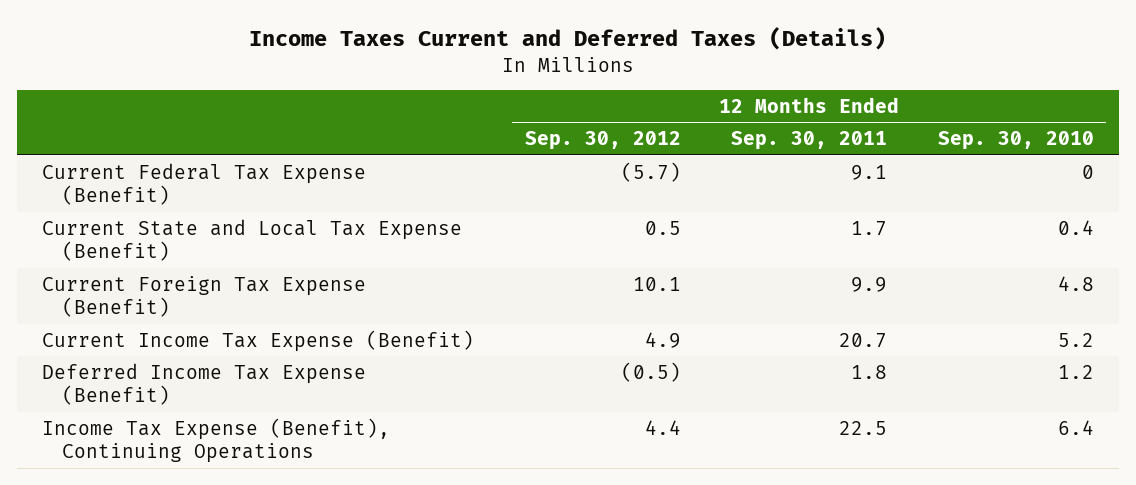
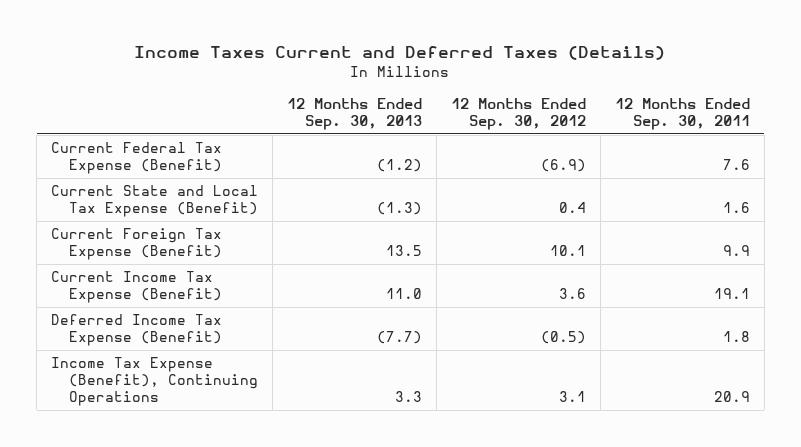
- | 12 Months Ended Sep. 30, 2012 | 12 Months Ended Sep. 30, 2011 | 12 Months Ended Sep. 30, 2010
+ | 12 Months Ended Sep. 30, 2013 | 12 Months Ended Sep. 30, 2012 | 12 Months Ended Sep. 30, 2011
- Current Federal Tax Expense (Benefit) | (5.7) | 9.1 | 0
- Current State and Local Tax Expense (Benefit) | 0.5 | 1.7 | 0.4
+ Current Federal Tax Expense (Benefit) | (1.2) | (6.9) | 7.6
+ Current State and Local Tax Expense (Benefit) | (1.3) | 0.4 | 1.6
- Current Income Tax Expense (Benefit) | 4.9 | 20.7 | 5.2
+ Current Income Tax Expense (Benefit) | 11.0 | 3.6 | 19.1
- Income Tax Expense (Benefit), Continuing Operations | 4.4 | 22.5 | 6.4
+ Income Tax Expense (Benefit), Continuing Operations | 3.3 | 3.1 | 20.9

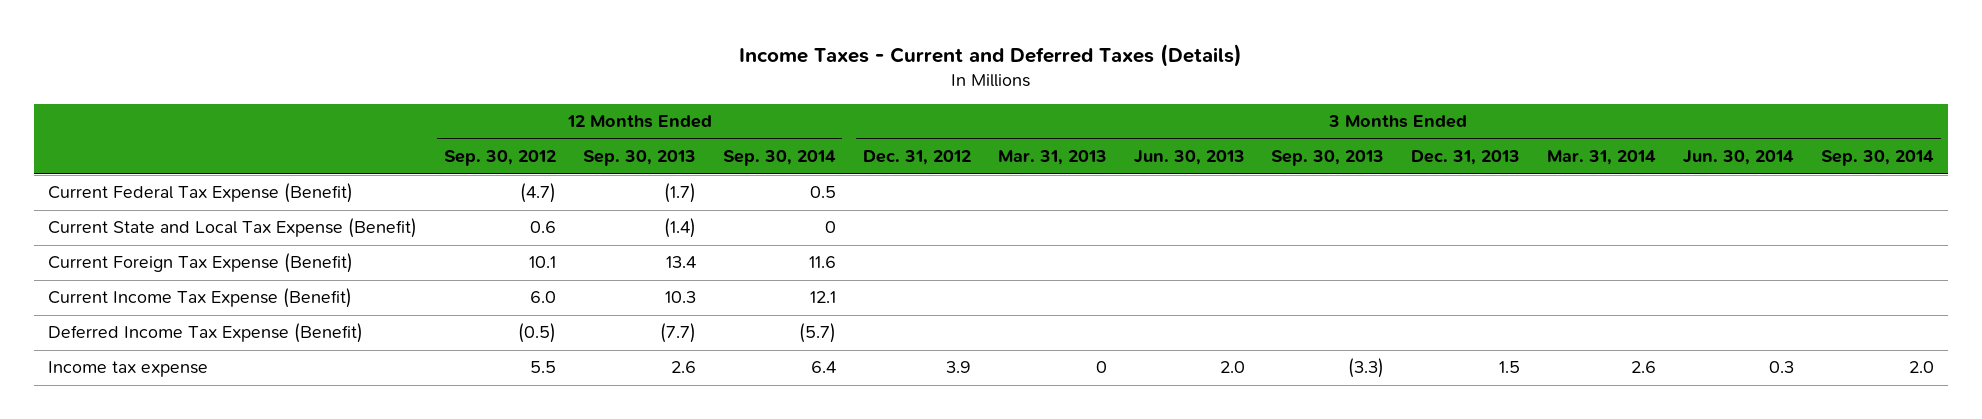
- Income Taxes Current and Deferred Taxes (Details)
+ Income Taxes - Current and Deferred Taxes (Details)
- | 12 Months Ended Sep. 30, 2013 | 12 Months Ended Sep. 30, 2012 | 12 Months Ended Sep. 30, 2011
+ | 12 Months Ended Sep. 30, 2012 | 12 Months Ended Sep. 30, 2013 | 12 Months Ended Sep. 30, 2014 | 3 Months Ended Dec. 31, 2012 | 3 Months Ended Mar. 31, 2013 | 3 Months Ended Jun. 30, 2013 | 3 Months Ended Sep. 30, 2013 | 3 Months Ended Dec. 31, 2013 | 3 Months Ended Mar. 31, 2014 | 3 Months Ended Jun. 30, 2014 | 3 Months Ended Sep. 30, 2014
- Current Federal Tax Expense (Benefit) | (1.2) | (6.9) | 7.6
- Current State and Local Tax Expense (Benefit) | (1.3) | 0.4 | 1.6
- Current Foreign Tax Expense (Benefit) | 13.5 | 10.1 | 9.9
- Current Income Tax Expense (Benefit) | 11.0 | 3.6 | 19.1
+ Current Federal Tax Expense (Benefit) | (4.7) | (1.7) | 0.5 | | | | | | | |
+ Current State and Local Tax Expense (Benefit) | 0.6 | (1.4) | 0 | | | | | | | |
+ Current Foreign Tax Expense (Benefit) | 10.1 | 13.4 | 11.6 | | | | | | | |
+ Current Income Tax Expense (Benefit) | 6.0 | 10.3 | 12.1 | | | | | | | |
- Income Tax Expense (Benefit), Continuing Operations | 3.3 | 3.1 | 20.9
+ Income tax expense | 5.5 | 2.6 | 6.4 | 3.9 | 0 | 2.0 | (3.3) | 1.5 | 2.6 | 0.3 | 2.0

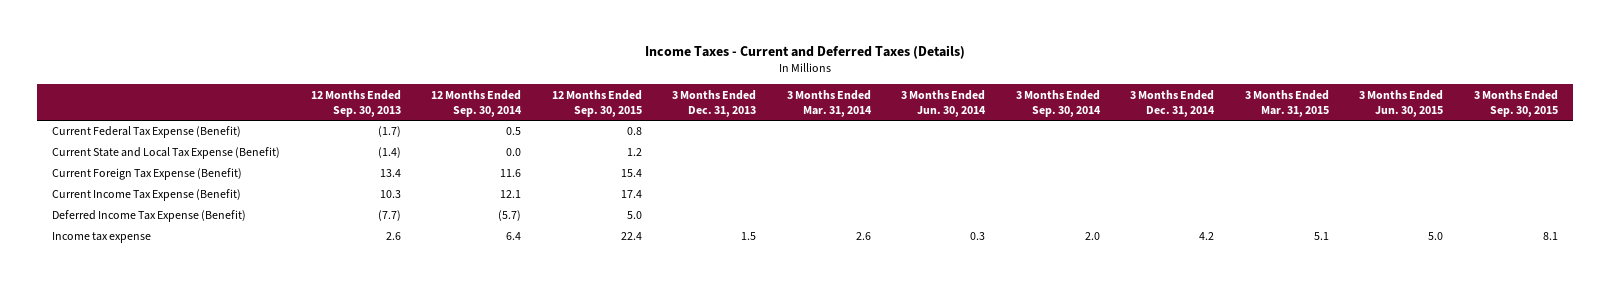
- | 12 Months Ended Sep. 30, 2012 | 12 Months Ended Sep. 30, 2013 | 12 Months Ended Sep. 30, 2014 | 3 Months Ended Dec. 31, 2012 | 3 Months Ended Mar. 31, 2013 | 3 Months Ended Jun. 30, 2013 | 3 Months Ended Sep. 30, 2013 | 3 Months Ended Dec. 31, 2013 | 3 Months Ended Mar. 31, 2014 | 3 Months Ended Jun. 30, 2014 | 3 Months Ended Sep. 30, 2014
+ | 12 Months Ended Sep. 30, 2013 | 12 Months Ended Sep. 30, 2014 | 12 Months Ended Sep. 30, 2015 | 3 Months Ended Dec. 31, 2013 | 3 Months Ended Mar. 31, 2014 | 3 Months Ended Jun. 30, 2014 | 3 Months Ended Sep. 30, 2014 | 3 Months Ended Dec. 31, 2014 | 3 Months Ended Mar. 31, 2015 | 3 Months Ended Jun. 30, 2015 | 3 Months Ended Sep. 30, 2015
- Current State and Local Tax Expense (Benefit) | 0.6 | (1.4) | 0 | | | | | | | |
+ Current State and Local Tax Expense (Benefit) | (1.4) | 0.0 | 1.2 | | | | | | | |

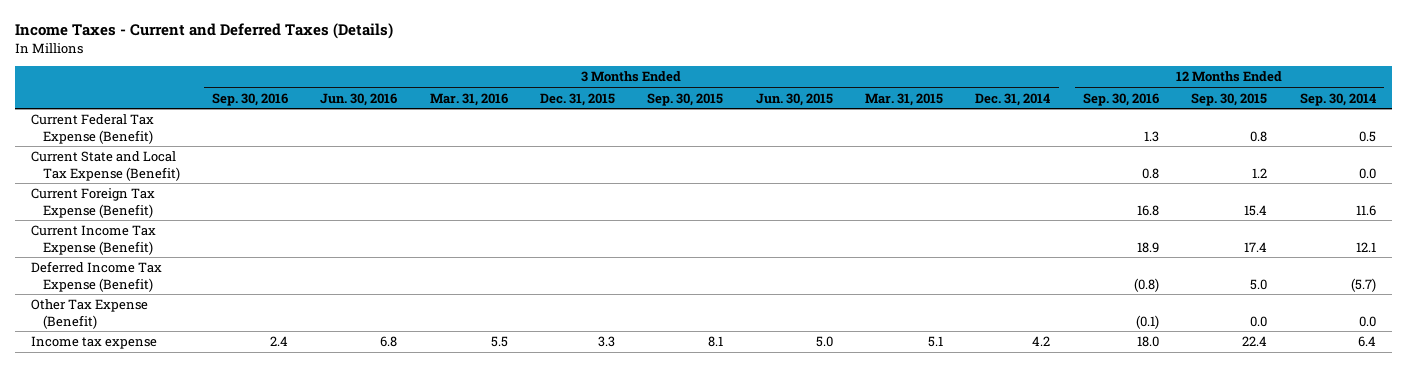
- | 12 Months Ended Sep. 30, 2013 | 12 Months Ended Sep. 30, 2014 | 12 Months Ended Sep. 30, 2015 | 3 Months Ended Dec. 31, 2013 | 3 Months Ended Mar. 31, 2014 | 3 Months Ended Jun. 30, 2014 | 3 Months Ended Sep. 30, 2014 | 3 Months Ended Dec. 31, 2014 | 3 Months Ended Mar. 31, 2015 | 3 Months Ended Jun. 30, 2015 | 3 Months Ended Sep. 30, 2015
+ | 3 Months Ended Sep. 30, 2016 | 3 Months Ended Jun. 30, 2016 | 3 Months Ended Mar. 31, 2016 | 3 Months Ended Dec. 31, 2015 | 3 Months Ended Sep. 30, 2015 | 3 Months Ended Jun. 30, 2015 | 3 Months Ended Mar. 31, 2015 | 3 Months Ended Dec. 31, 2014 | 12 Months Ended Sep. 30, 2016 | 12 Months Ended Sep. 30, 2015 | 12 Months Ended Sep. 30, 2014
+ Other Tax Expense (Benefit) | | | | | | | | | (0.1) | 0.0 | 0.0

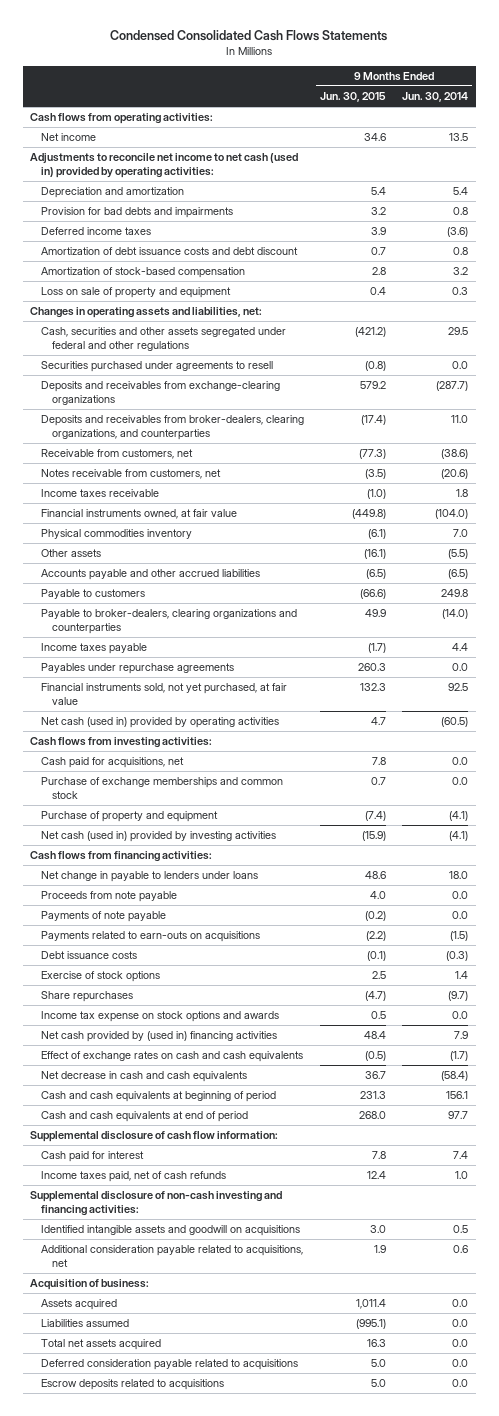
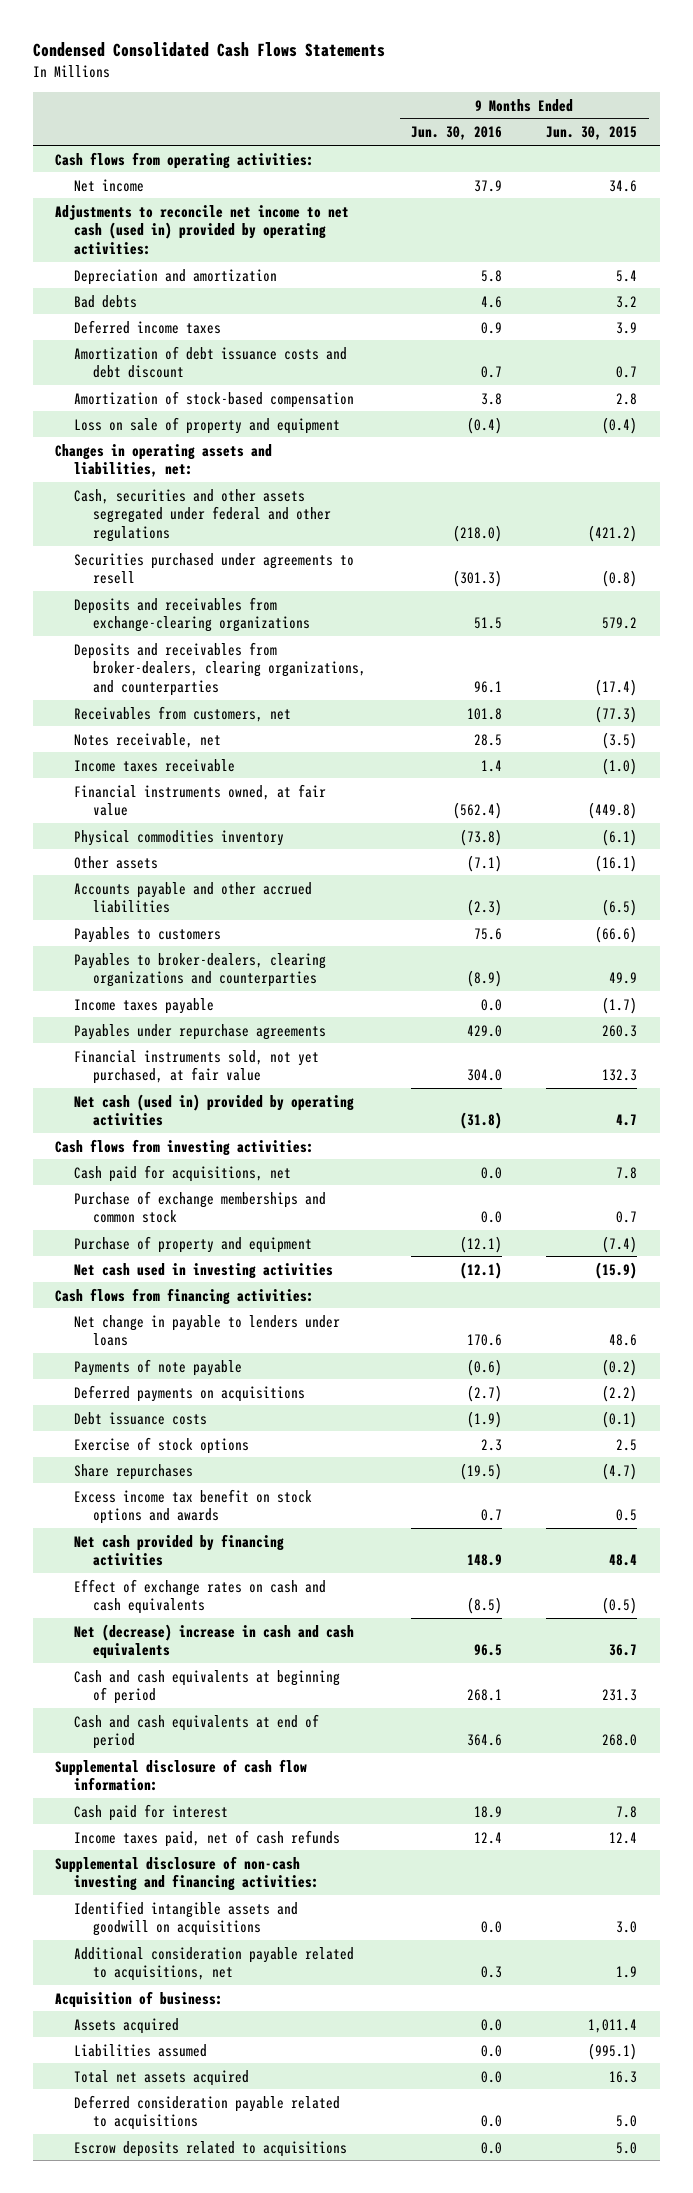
- | 9 Months Ended Jun. 30, 2015 | 9 Months Ended Jun. 30, 2014
+ | 9 Months Ended Jun. 30, 2016 | 9 Months Ended Jun. 30, 2015
- Provision for bad debts and impairments | 3.2 | 0.8
+ Bad debts | 4.6 | 3.2
- Loss on sale of property and equipment | 0.4 | 0.3
+ Loss on sale of property and equipment | (0.4) | (0.4)
- Receivable from customers, net | (77.3) | (38.6)
- Notes receivable from customers, net | (3.5) | (20.6)
+ Receivables from customers, net | 101.8 | (77.3)
+ Notes receivable, net | 28.5 | (3.5)
- Payable to customers | (66.6) | 249.8
- Payable to broker-dealers, clearing organizations and counterparties | 49.9 | (14.0)
+ Payables to customers | 75.6 | (66.6)
+ Payables to broker-dealers, clearing organizations and counterparties | (8.9) | 49.9
- Net cash (used in) provided by investing activities | (15.9) | (4.1)
+ Net cash used in investing activities | (12.1) | (15.9)
- Proceeds from note payable | 4.0 | 0.0
- Payments related to earn-outs on acquisitions | (2.2) | (1.5)
+ Deferred payments on acquisitions | (2.7) | (2.2)
- Income tax expense on stock options and awards | 0.5 | 0.0
- Net cash provided by (used in) financing activities | 48.4 | 7.9
+ Excess income tax benefit on stock options and awards | 0.7 | 0.5
+ Net cash provided by financing activities | 148.9 | 48.4
- Net decrease in cash and cash equivalents | 36.7 | (58.4)
+ Net (decrease) increase in cash and cash equivalents | 96.5 | 36.7

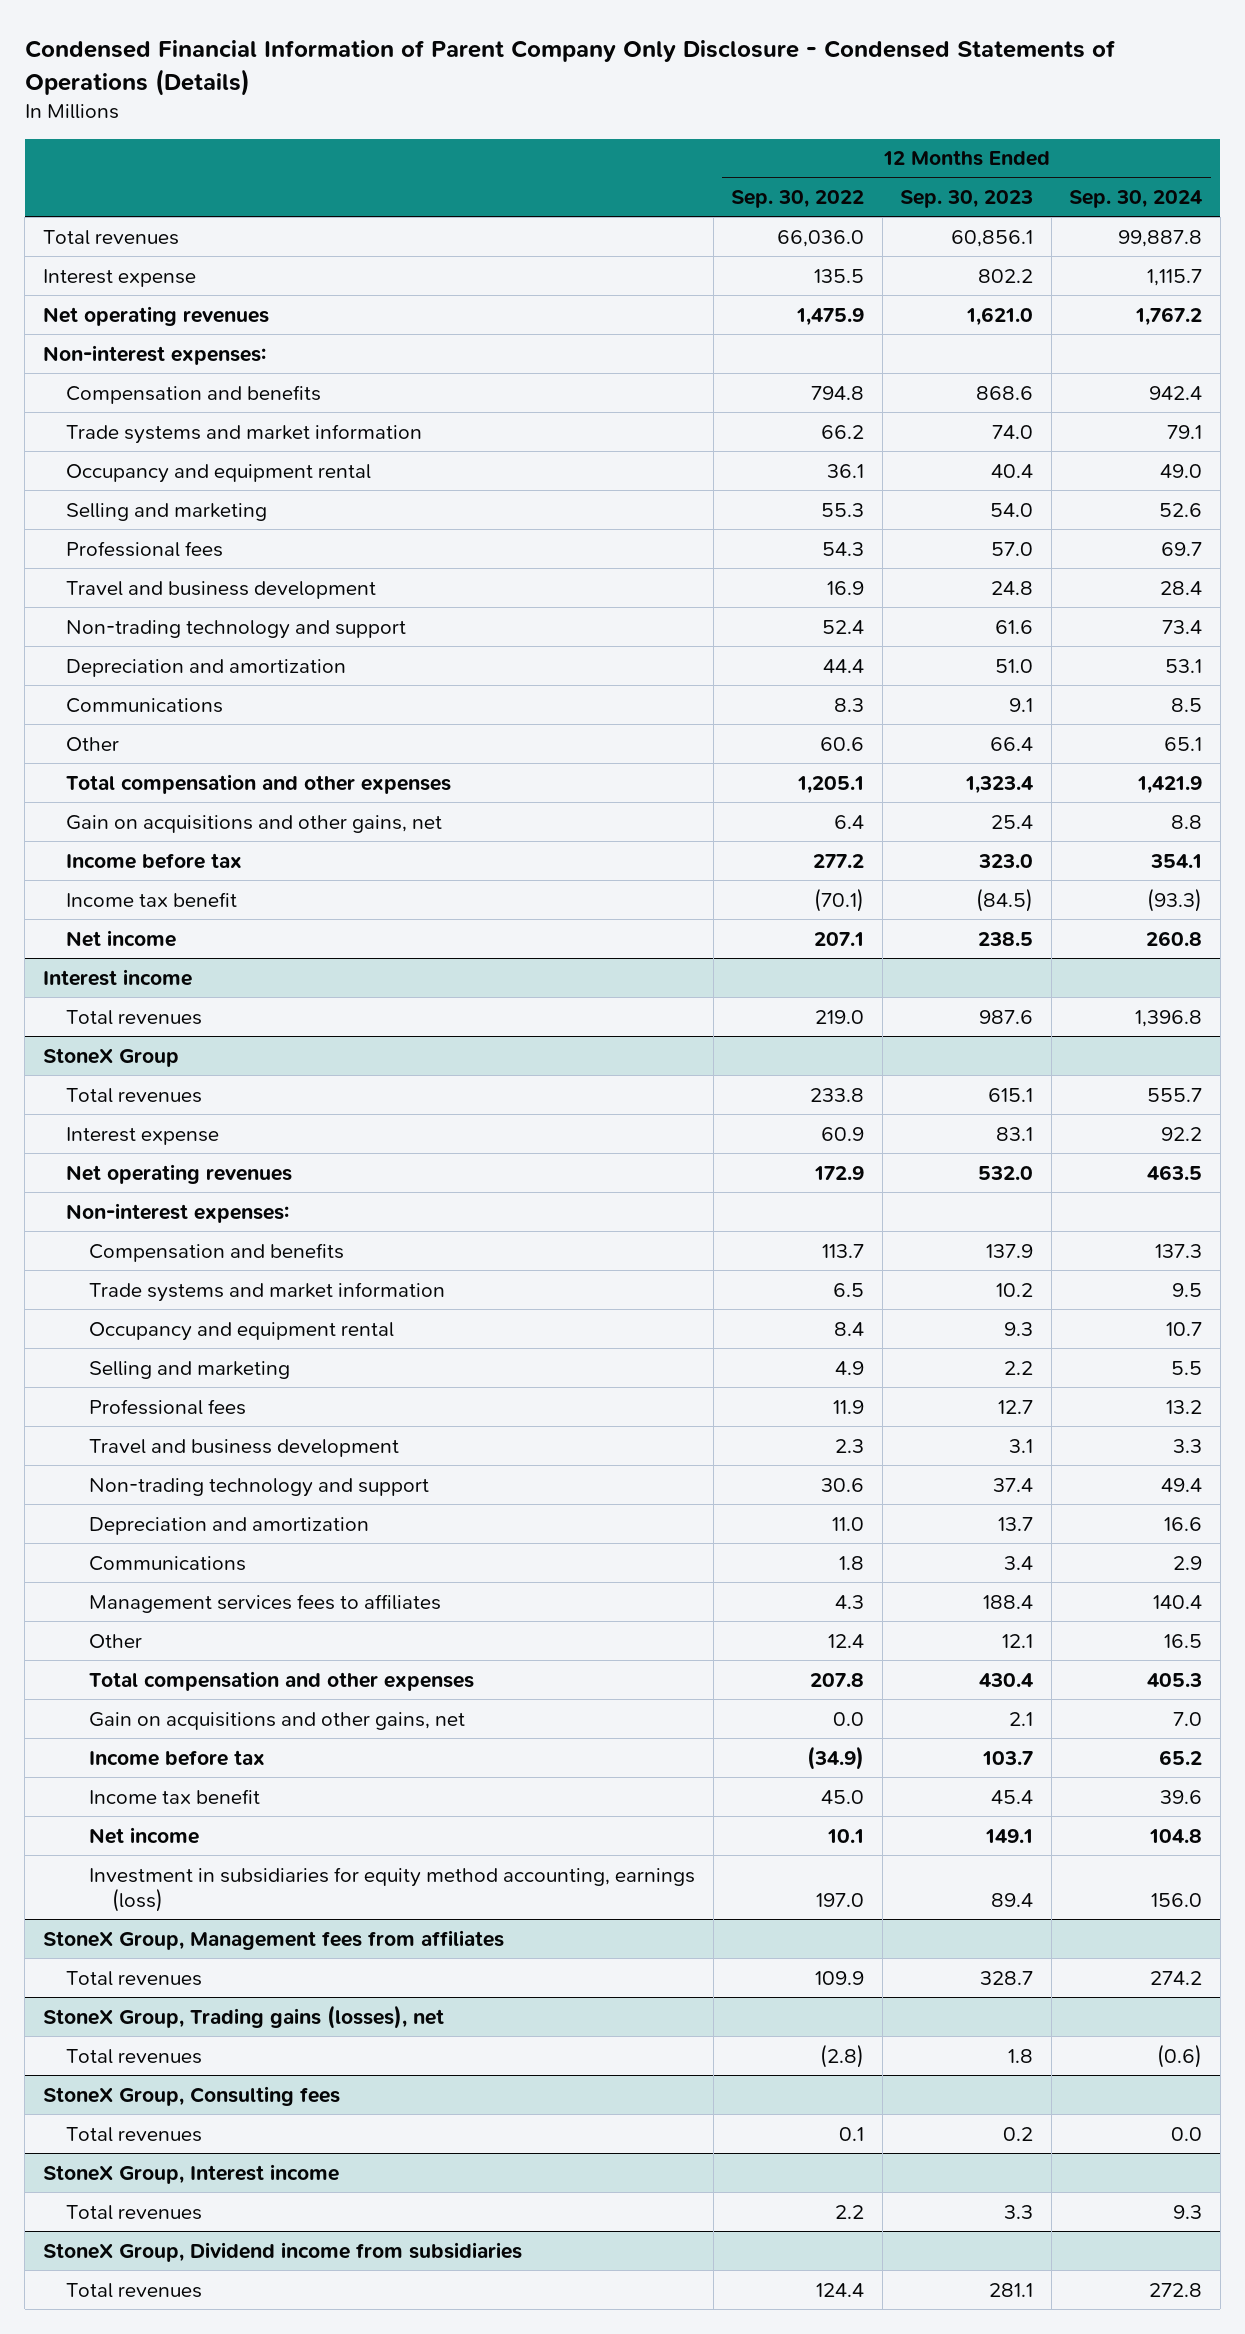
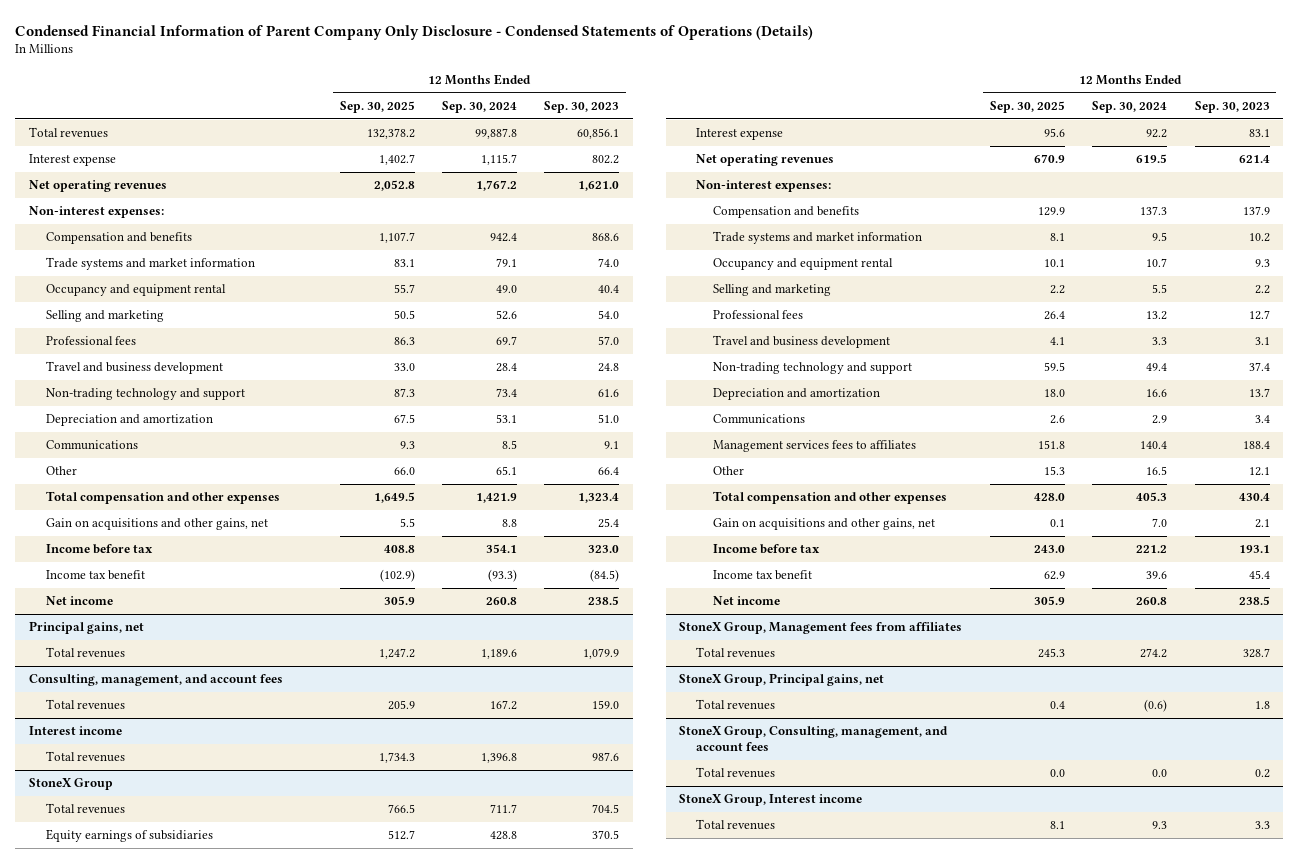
- | 12 Months Ended Sep. 30, 2022 | 12 Months Ended Sep. 30, 2023 | 12 Months Ended Sep. 30, 2024
+ | 12 Months Ended Sep. 30, 2025 | 12 Months Ended Sep. 30, 2024 | 12 Months Ended Sep. 30, 2023
+ Principal gains, net
+ Total revenues | 1,247.2 | 1,189.6 | 1,079.9
+ Consulting, management, and account fees
+ Total revenues | 205.9 | 167.2 | 159.0
@ StoneX Group
- Total revenues | 233.8 | 615.1 | 555.7
+ Total revenues | 766.5 | 711.7 | 704.5
+ Equity earnings of subsidiaries | 512.7 | 428.8 | 370.5
- Net operating revenues | 172.9 | 532.0 | 463.5
+ Net operating revenues | 670.9 | 619.5 | 621.4
- Income before tax | (34.9) | 103.7 | 65.2
+ Income before tax | 243.0 | 221.2 | 193.1
- Net income | 10.1 | 149.1 | 104.8
- Investment in subsidiaries for equity method accounting, earnings (loss) | 197.0 | 89.4 | 156.0
+ Net income | 305.9 | 260.8 | 238.5
- StoneX Group, Trading gains (losses), net
+ StoneX Group, Principal gains, net
- StoneX Group, Consulting fees
+ StoneX Group, Consulting, management, and account fees
- StoneX Group, Dividend income from subsidiaries
- Total revenues | 124.4 | 281.1 | 272.8

